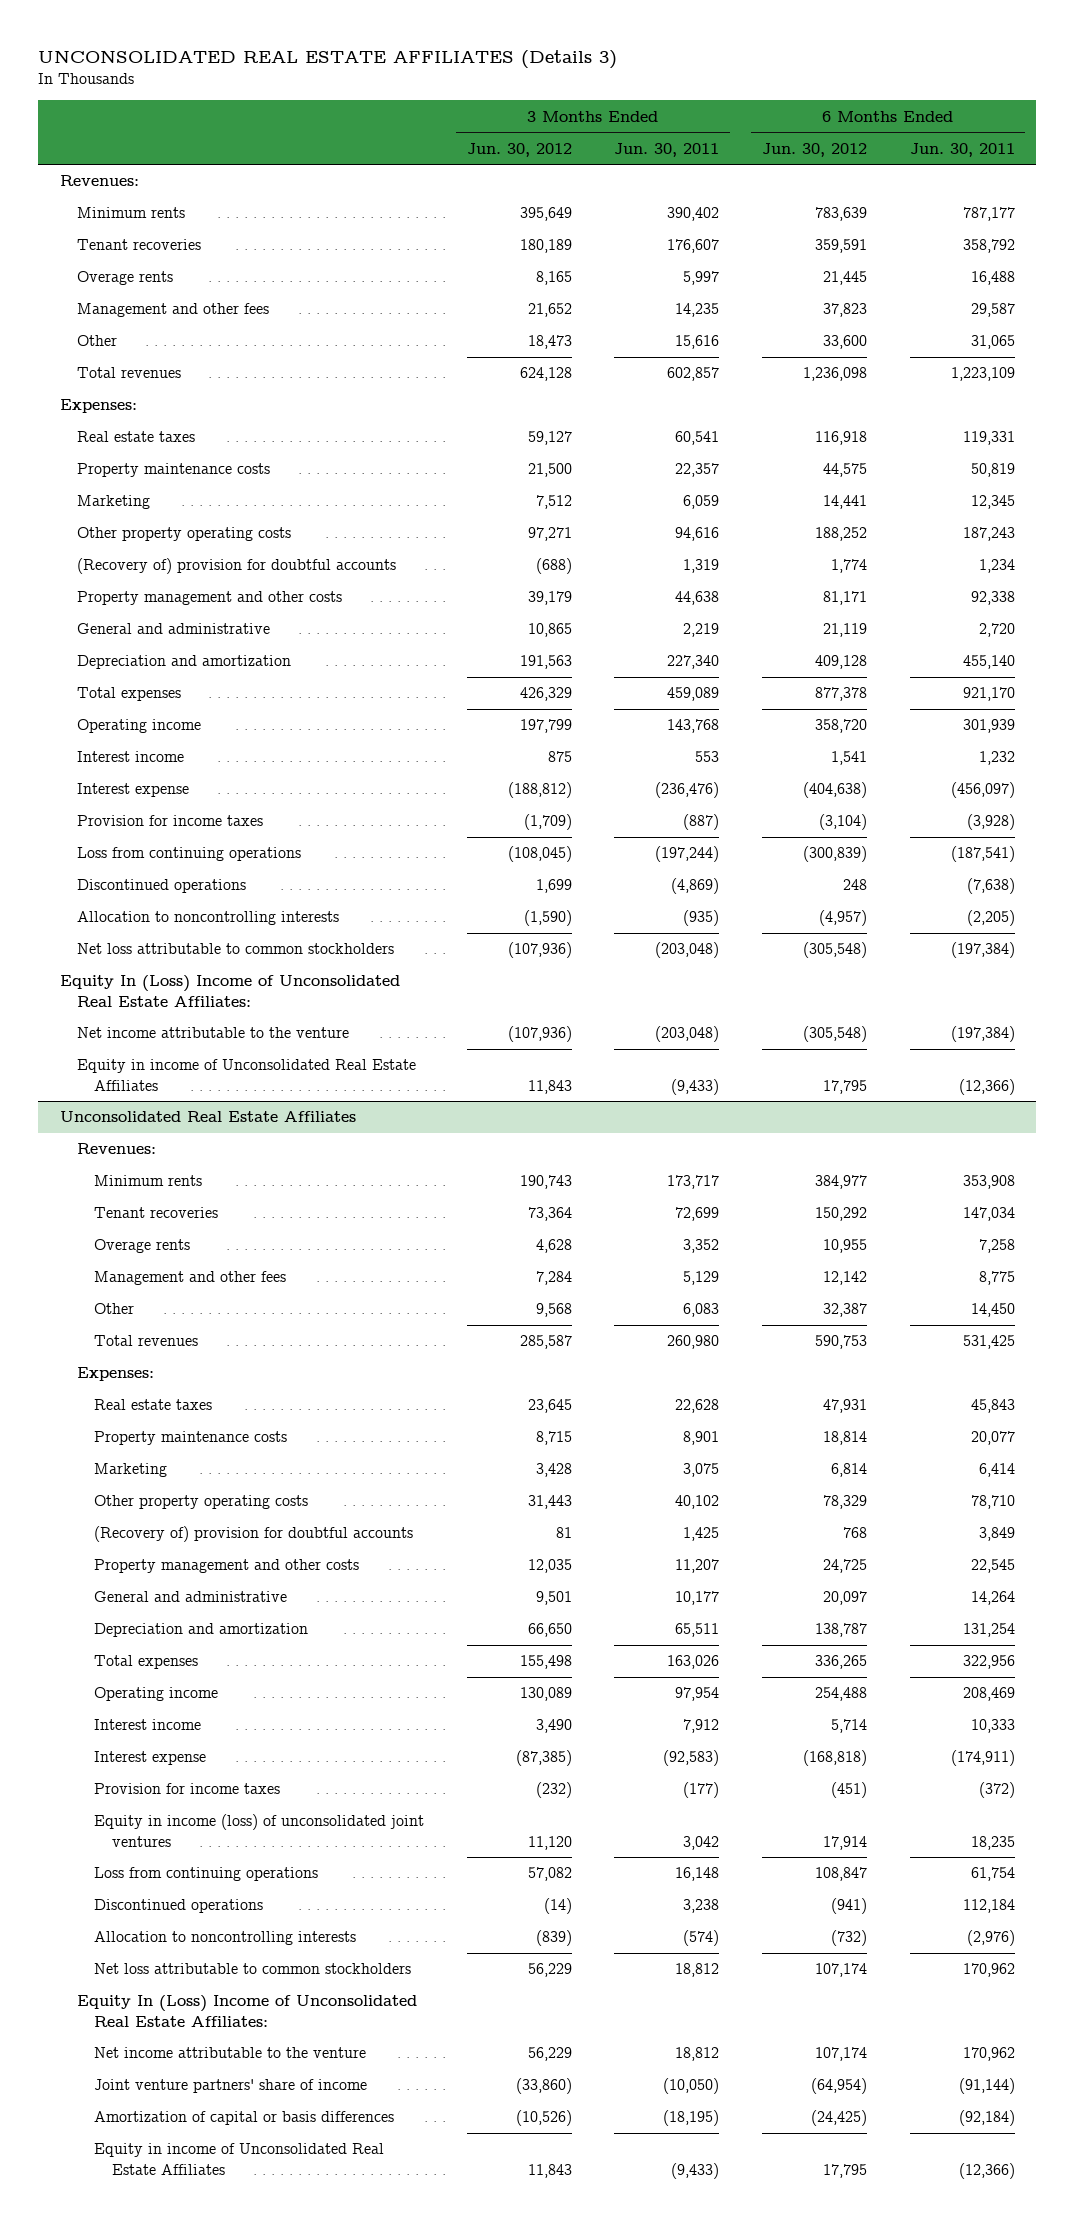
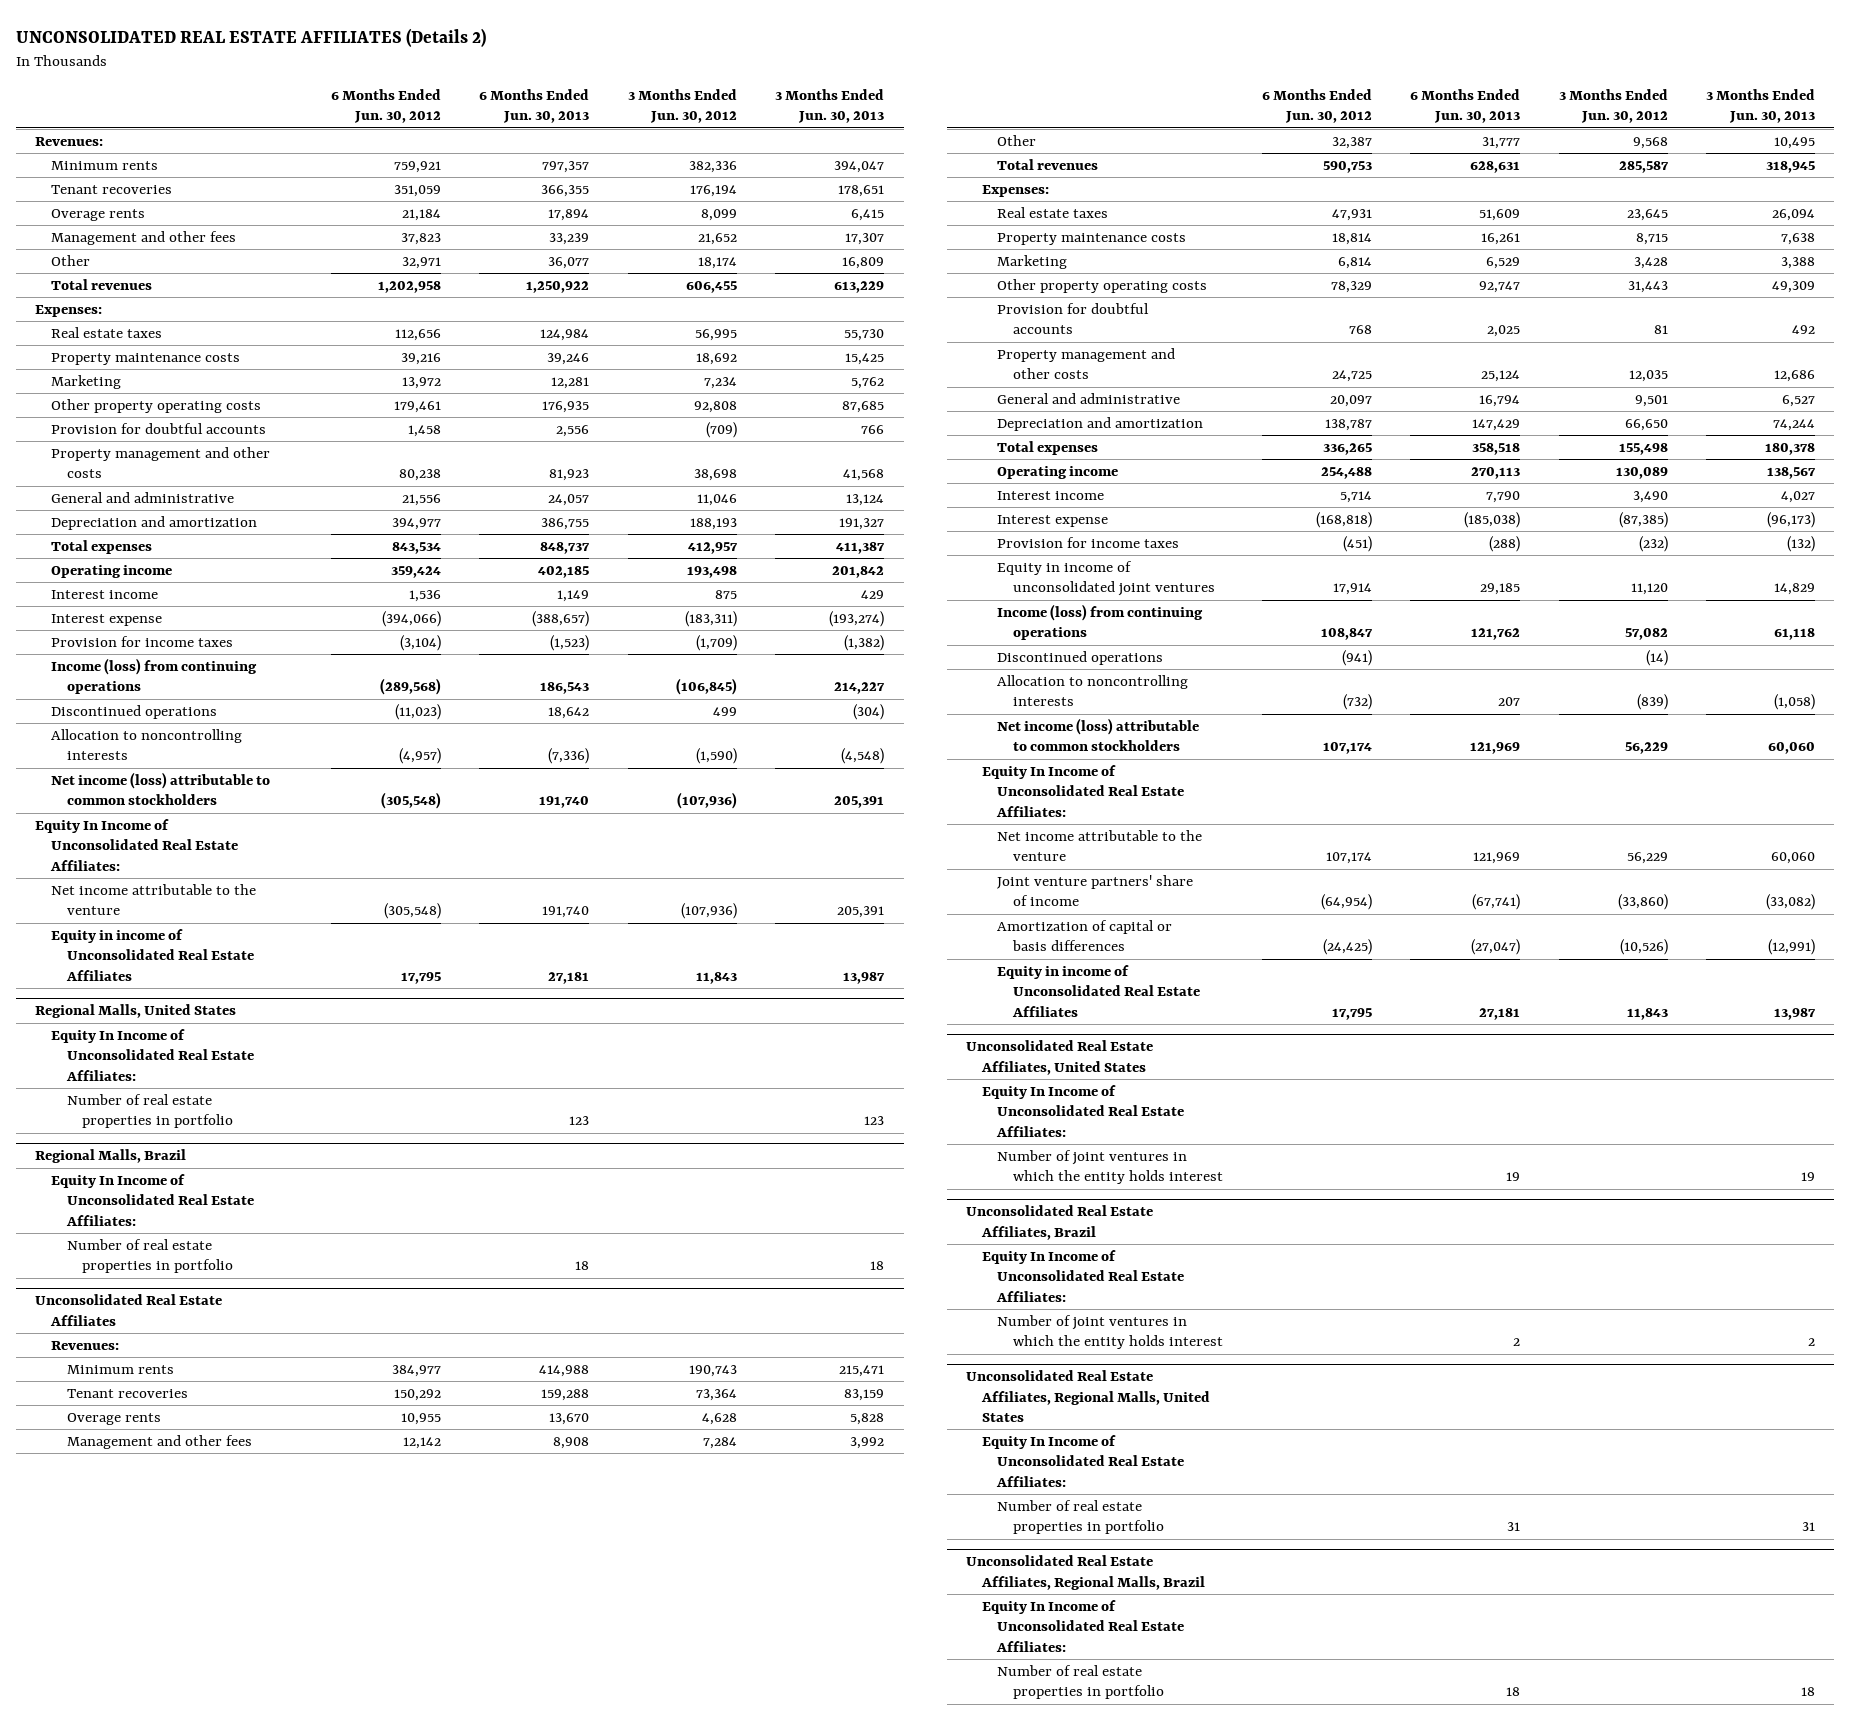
- UNCONSOLIDATED REAL ESTATE AFFILIATES (Details 3)
+ UNCONSOLIDATED REAL ESTATE AFFILIATES (Details 2)
- | 3 Months Ended Jun. 30, 2012 | 3 Months Ended Jun. 30, 2011 | 6 Months Ended Jun. 30, 2012 | 6 Months Ended Jun. 30, 2011
+ | 6 Months Ended Jun. 30, 2012 | 6 Months Ended Jun. 30, 2013 | 3 Months Ended Jun. 30, 2012 | 3 Months Ended Jun. 30, 2013
- Minimum rents | 395,649 | 390,402 | 783,639 | 787,177
- Tenant recoveries | 180,189 | 176,607 | 359,591 | 358,792
- Overage rents | 8,165 | 5,997 | 21,445 | 16,488
+ Minimum rents | 759,921 | 797,357 | 382,336 | 394,047
+ Tenant recoveries | 351,059 | 366,355 | 176,194 | 178,651
+ Overage rents | 21,184 | 17,894 | 8,099 | 6,415
- Other | 18,473 | 15,616 | 33,600 | 31,065
- Total revenues | 624,128 | 602,857 | 1,236,098 | 1,223,109
+ Other | 32,971 | 36,077 | 18,174 | 16,809
+ Total revenues | 1,202,958 | 1,250,922 | 606,455 | 613,229
- Real estate taxes | 59,127 | 60,541 | 116,918 | 119,331
- Property maintenance costs | 21,500 | 22,357 | 44,575 | 50,819
- Marketing | 7,512 | 6,059 | 14,441 | 12,345
- Other property operating costs | 97,271 | 94,616 | 188,252 | 187,243
- (Recovery of) provision for doubtful accounts | (688) | 1,319 | 1,774 | 1,234
- Property management and other costs | 39,179 | 44,638 | 81,171 | 92,338
- General and administrative | 10,865 | 2,219 | 21,119 | 2,720
- Depreciation and amortization | 191,563 | 227,340 | 409,128 | 455,140
- Total expenses | 426,329 | 459,089 | 877,378 | 921,170
- Operating income | 197,799 | 143,768 | 358,720 | 301,939
- Interest income | 875 | 553 | 1,541 | 1,232
- Interest expense | (188,812) | (236,476) | (404,638) | (456,097)
+ Real estate taxes | 112,656 | 124,984 | 56,995 | 55,730
+ Property maintenance costs | 39,216 | 39,246 | 18,692 | 15,425
+ Marketing | 13,972 | 12,281 | 7,234 | 5,762
+ Other property operating costs | 179,461 | 176,935 | 92,808 | 87,685
+ Provision for doubtful accounts | 1,458 | 2,556 | (709) | 766
+ Property management and other costs | 80,238 | 81,923 | 38,698 | 41,568
+ General and administrative | 21,556 | 24,057 | 11,046 | 13,124
+ Depreciation and amortization | 394,977 | 386,755 | 188,193 | 191,327
+ Total expenses | 843,534 | 848,737 | 412,957 | 411,387
+ Operating income | 359,424 | 402,185 | 193,498 | 201,842
+ Interest income | 1,536 | 1,149 | 875 | 429
+ Interest expense | (394,066) | (388,657) | (183,311) | (193,274)
- Loss from continuing operations | (108,045) | (197,244) | (300,839) | (187,541)
- Discontinued operations | 1,699 | (4,869) | 248 | (7,638)
+ Income (loss) from continuing operations | (289,568) | 186,543 | (106,845) | 214,227
+ Discontinued operations | (11,023) | 18,642 | 499 | (304)
- Net loss attributable to common stockholders | (107,936) | (203,048) | (305,548) | (197,384)
- Equity In (Loss) Income of Unconsolidated Real Estate Affiliates:
+ Net income (loss) attributable to common stockholders | (305,548) | 191,740 | (107,936) | 205,391
+ Equity In Income of Unconsolidated Real Estate Affiliates:
+ Regional Malls, United States
+ Equity In Income of Unconsolidated Real Estate Affiliates:
+ Number of real estate properties in portfolio | | 123 | | 123
+ Regional Malls, Brazil
+ Equity In Income of Unconsolidated Real Estate Affiliates:
+ Number of real estate properties in portfolio | | 18 | | 18
@ Unconsolidated Real Estate Affiliates
- (Recovery of) provision for doubtful accounts | 81 | 1,425 | 768 | 3,849
+ Provision for doubtful accounts | 768 | 2,025 | 81 | 492
- Equity in income (loss) of unconsolidated joint ventures | 11,120 | 3,042 | 17,914 | 18,235
- Loss from continuing operations | 57,082 | 16,148 | 108,847 | 61,754
+ Equity in income of unconsolidated joint ventures | 17,914 | 29,185 | 11,120 | 14,829
+ Income (loss) from continuing operations | 108,847 | 121,762 | 57,082 | 61,118
- Net loss attributable to common stockholders | 56,229 | 18,812 | 107,174 | 170,962
- Equity In (Loss) Income of Unconsolidated Real Estate Affiliates:
+ Net income (loss) attributable to common stockholders | 107,174 | 121,969 | 56,229 | 60,060
+ Equity In Income of Unconsolidated Real Estate Affiliates:
+ Unconsolidated Real Estate Affiliates, United States
+ Equity In Income of Unconsolidated Real Estate Affiliates:
+ Number of joint ventures in which the entity holds interest | | 19 | | 19
+ Unconsolidated Real Estate Affiliates, Brazil
+ Equity In Income of Unconsolidated Real Estate Affiliates:
+ Number of joint ventures in which the entity holds interest | | 2 | | 2
+ Unconsolidated Real Estate Affiliates, Regional Malls, United States
+ Equity In Income of Unconsolidated Real Estate Affiliates:
+ Number of real estate properties in portfolio | | 31 | | 31
+ Unconsolidated Real Estate Affiliates, Regional Malls, Brazil
+ Equity In Income of Unconsolidated Real Estate Affiliates:
+ Number of real estate properties in portfolio | | 18 | | 18

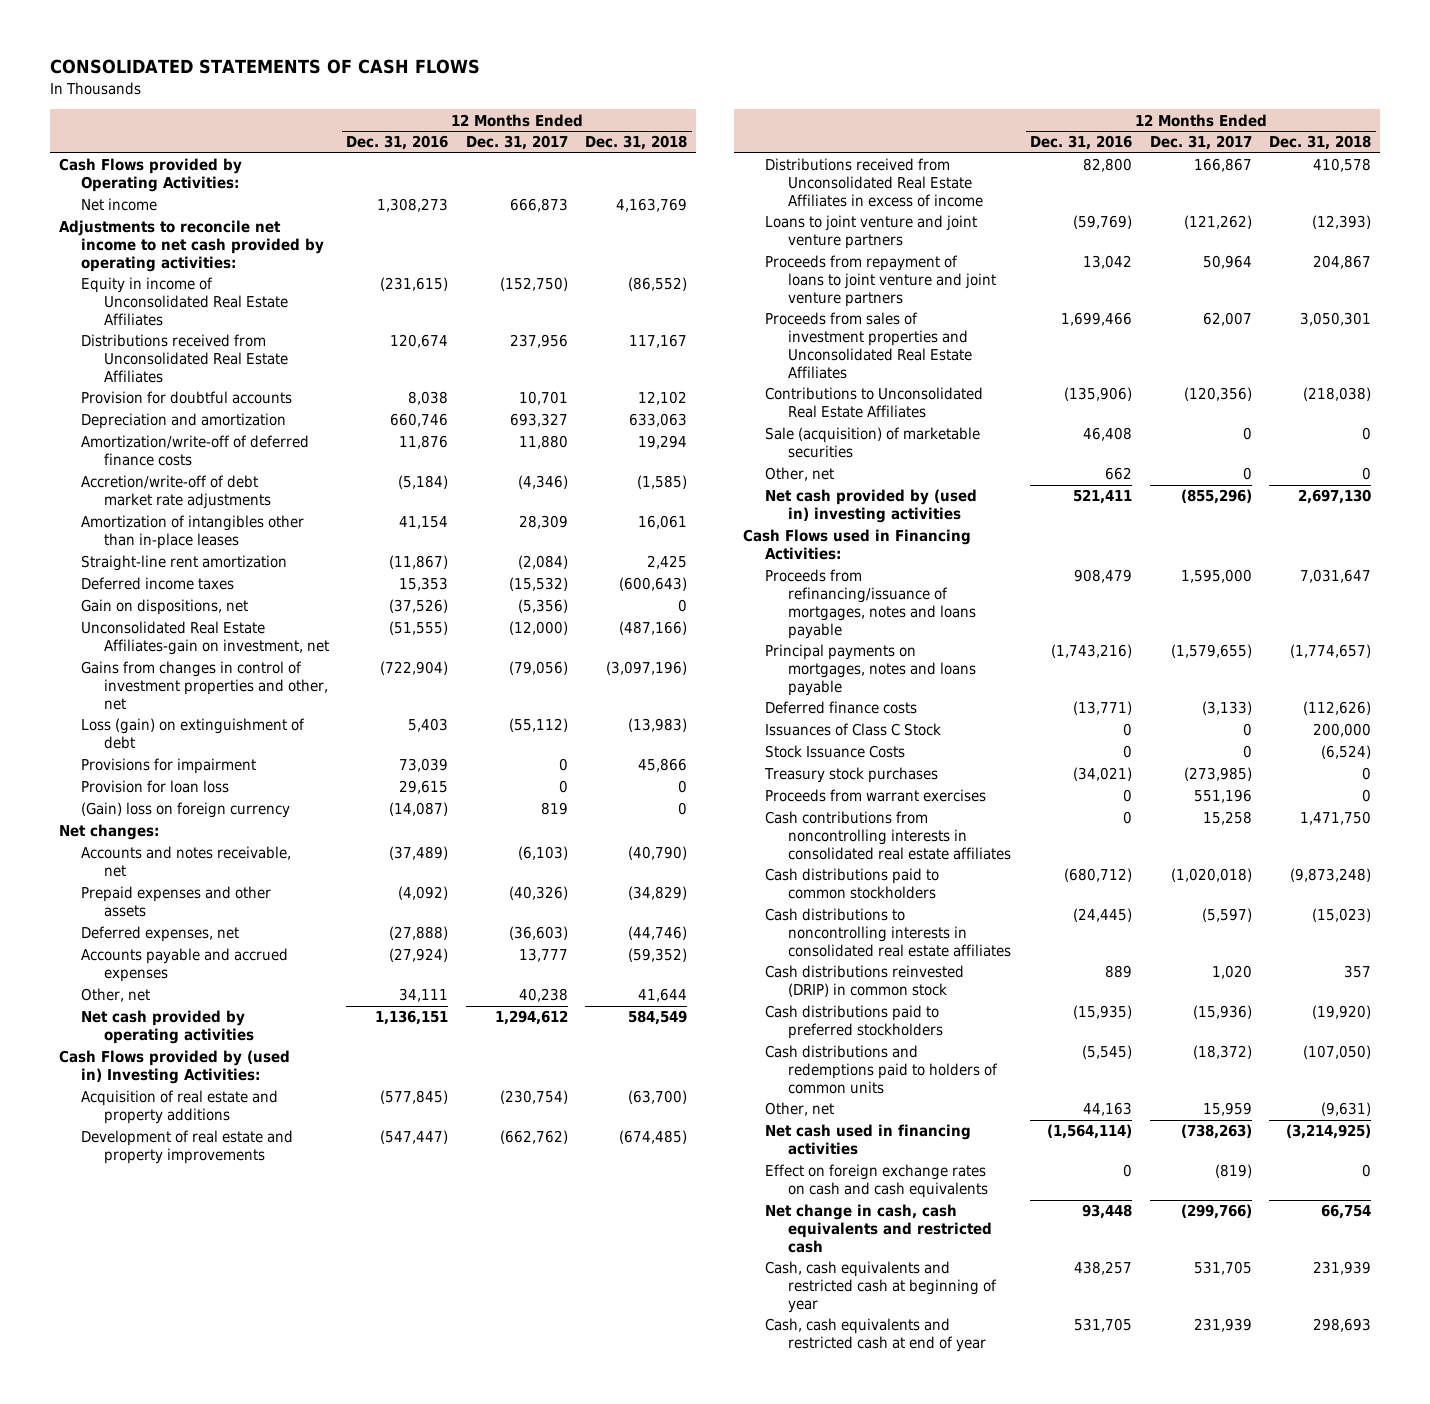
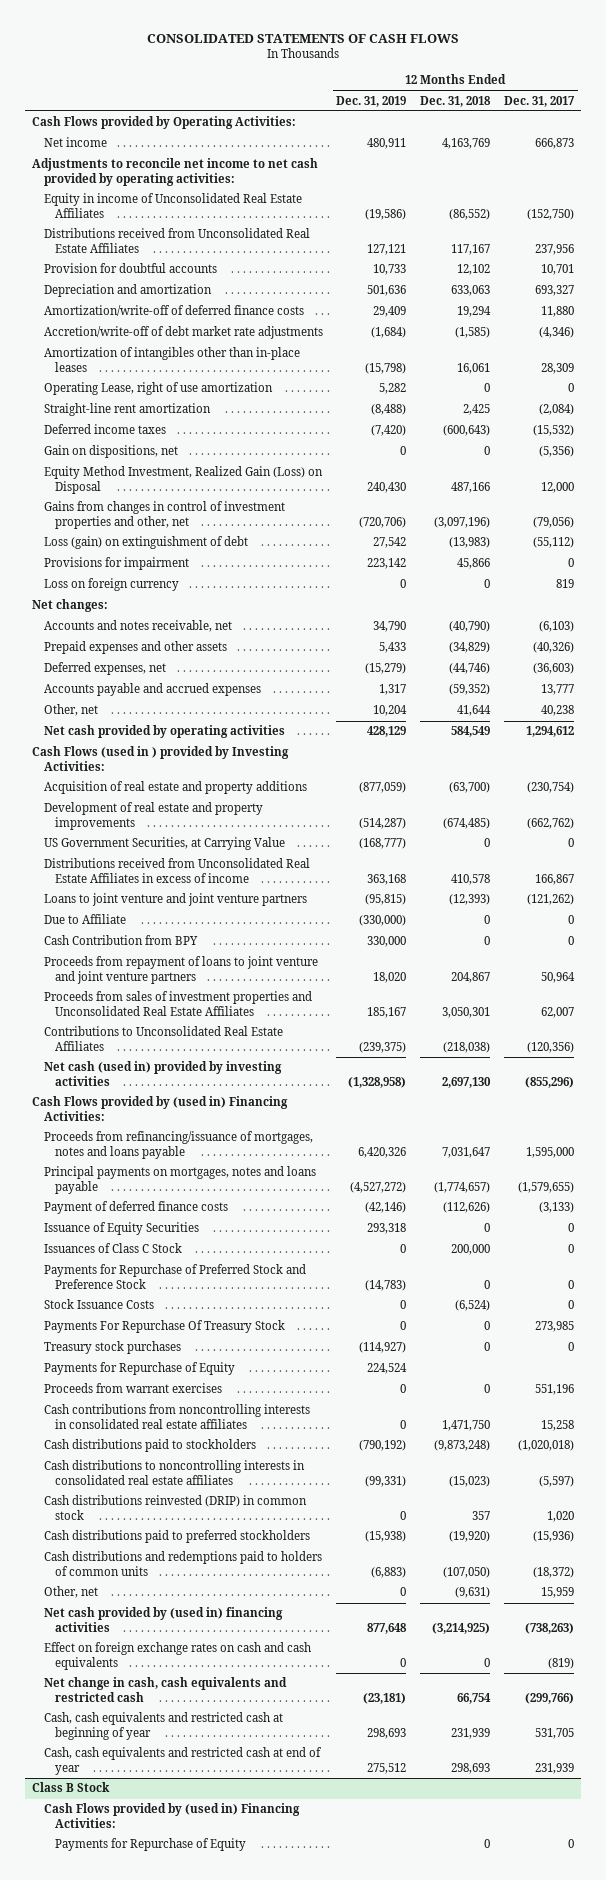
- | 12 Months Ended Dec. 31, 2016 | 12 Months Ended Dec. 31, 2017 | 12 Months Ended Dec. 31, 2018
+ | 12 Months Ended Dec. 31, 2019 | 12 Months Ended Dec. 31, 2018 | 12 Months Ended Dec. 31, 2017
+ Operating Lease, right of use amortization | 5,282 | 0 | 0
- Unconsolidated Real Estate Affiliates-gain on investment, net | (51,555) | (12,000) | (487,166)
+ Equity Method Investment, Realized Gain (Loss) on Disposal | 240,430 | 487,166 | 12,000
- Provision for loan loss | 29,615 | 0 | 0
- (Gain) loss on foreign currency | (14,087) | 819 | 0
+ Loss on foreign currency | 0 | 0 | 819
- Cash Flows provided by (used in) Investing Activities:
+ Cash Flows (used in ) provided by Investing Activities:
+ US Government Securities, at Carrying Value | (168,777) | 0 | 0
+ Due to Affiliate | (330,000) | 0 | 0
+ Cash Contribution from BPY | 330,000 | 0 | 0
- Sale (acquisition) of marketable securities | 46,408 | 0 | 0
- Other, net | 662 | 0 | 0
- Net cash provided by (used in) investing activities | 521,411 | (855,296) | 2,697,130
- Cash Flows used in Financing Activities:
+ Net cash (used in) provided by investing activities | (1,328,958) | 2,697,130 | (855,296)
+ Cash Flows provided by (used in) Financing Activities:
- Deferred finance costs | (13,771) | (3,133) | (112,626)
+ Payment of deferred finance costs | (42,146) | (112,626) | (3,133)
+ Issuance of Equity Securities | 293,318 | 0 | 0
+ Payments for Repurchase of Preferred Stock and Preference Stock | (14,783) | 0 | 0
- Treasury stock purchases | (34,021) | (273,985) | 0
+ Payments For Repurchase Of Treasury Stock | 0 | 0 | 273,985
+ Treasury stock purchases | (114,927) | 0 | 0
+ Payments for Repurchase of Equity | 224,524 | |
- Cash distributions paid to common stockholders | (680,712) | (1,020,018) | (9,873,248)
+ Cash distributions paid to stockholders | (790,192) | (9,873,248) | (1,020,018)
- Net cash used in financing activities | (1,564,114) | (738,263) | (3,214,925)
+ Net cash provided by (used in) financing activities | 877,648 | (3,214,925) | (738,263)
+ Class B Stock
+ Cash Flows provided by (used in) Financing Activities:
+ Payments for Repurchase of Equity | | 0 | 0

